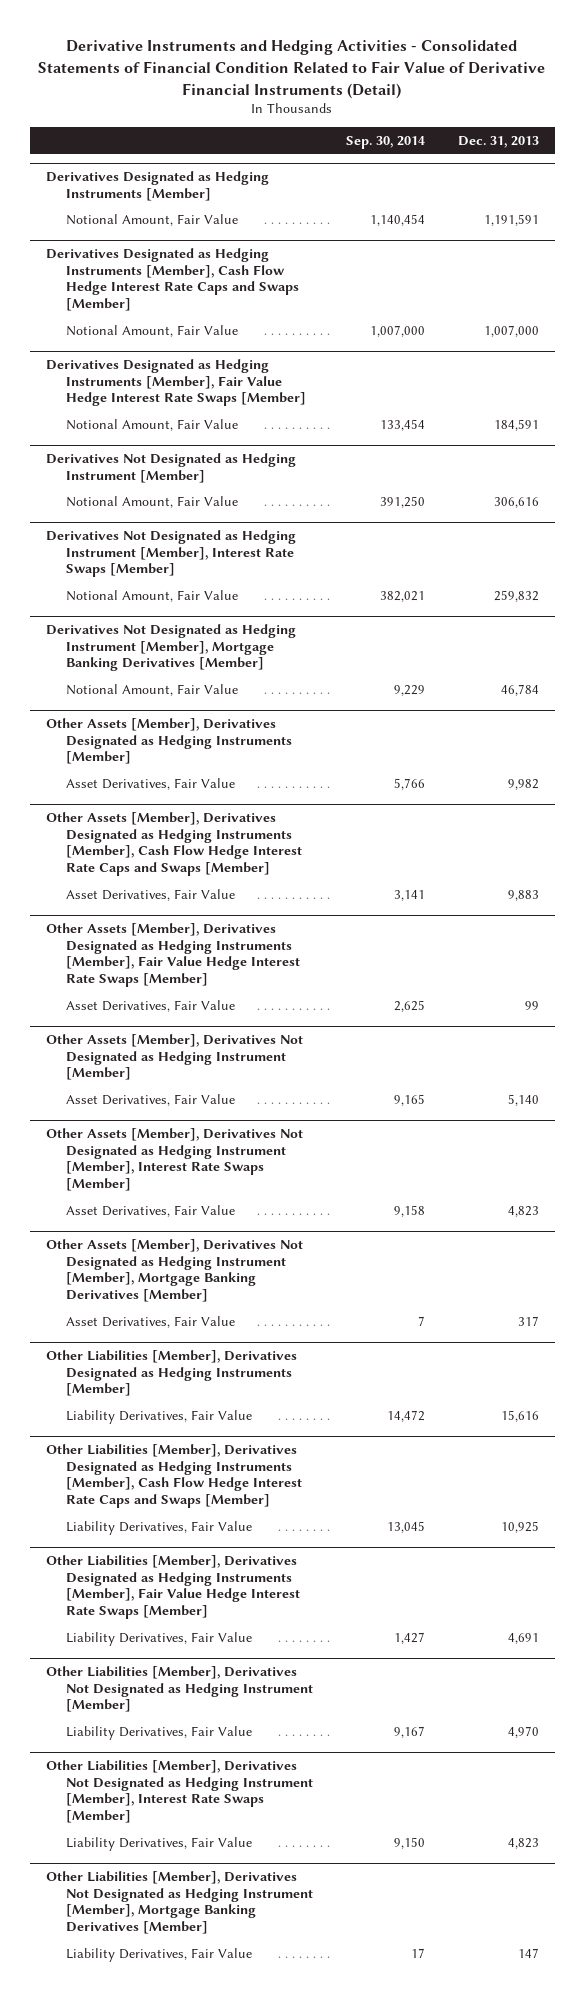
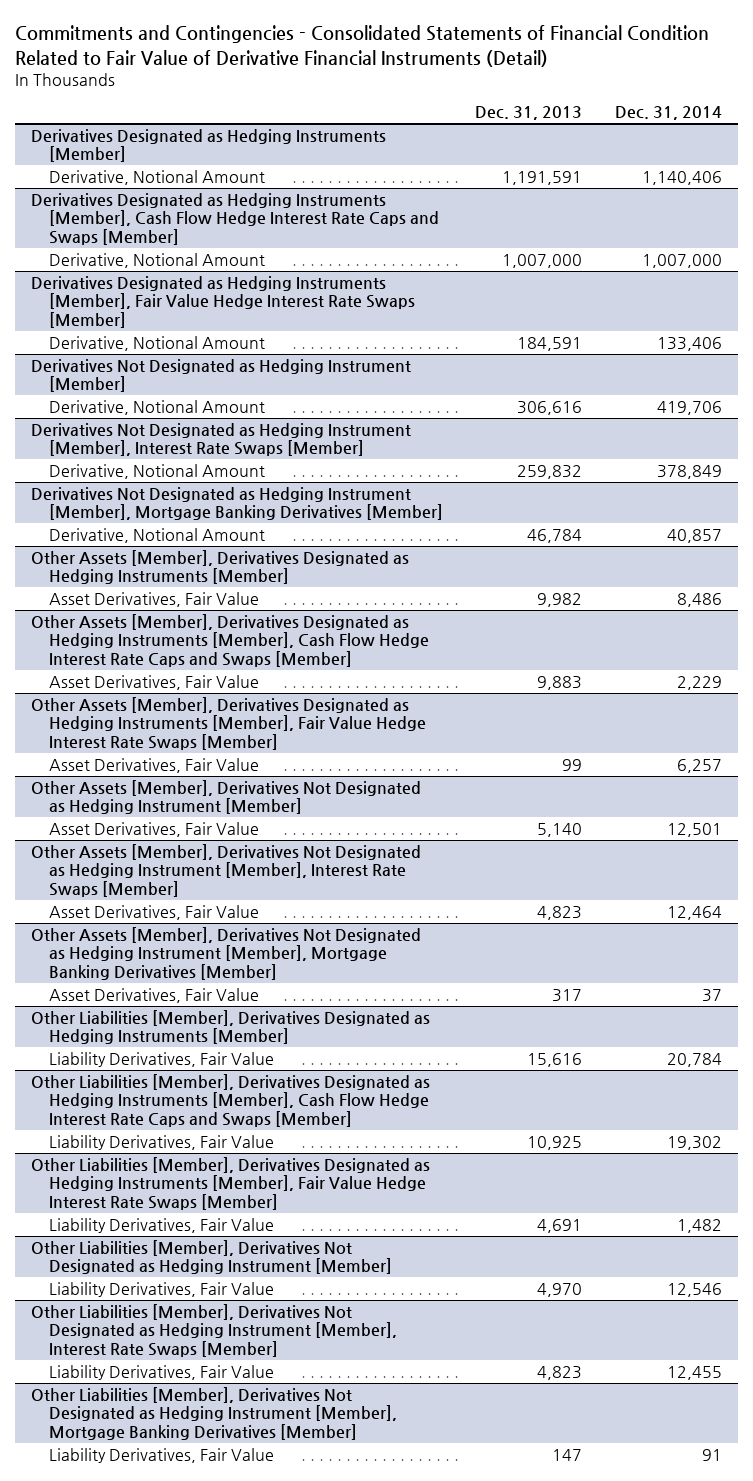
- Derivative Instruments and Hedging Activities - Consolidated Statements of Financial Condition Related to Fair Value of Derivative Financial Instruments (Detail)
+ Commitments and Contingencies - Consolidated Statements of Financial Condition Related to Fair Value of Derivative Financial Instruments (Detail)
- | Sep. 30, 2014 | Dec. 31, 2013
+ | Dec. 31, 2013 | Dec. 31, 2014
@ Derivatives Designated as Hedging Instruments [Member]
- Notional Amount, Fair Value | 1,140,454 | 1,191,591
+ Derivative, Notional Amount | 1,191,591 | 1,140,406
@ Derivatives Designated as Hedging Instruments [Member], Cash Flow Hedge Interest Rate Caps and Swaps [Member]
- Notional Amount, Fair Value | 1,007,000 | 1,007,000
+ Derivative, Notional Amount | 1,007,000 | 1,007,000
@ Derivatives Designated as Hedging Instruments [Member], Fair Value Hedge Interest Rate Swaps [Member]
- Notional Amount, Fair Value | 133,454 | 184,591
+ Derivative, Notional Amount | 184,591 | 133,406
@ Derivatives Not Designated as Hedging Instrument [Member]
- Notional Amount, Fair Value | 391,250 | 306,616
+ Derivative, Notional Amount | 306,616 | 419,706
@ Derivatives Not Designated as Hedging Instrument [Member], Interest Rate Swaps [Member]
- Notional Amount, Fair Value | 382,021 | 259,832
+ Derivative, Notional Amount | 259,832 | 378,849
@ Derivatives Not Designated as Hedging Instrument [Member], Mortgage Banking Derivatives [Member]
- Notional Amount, Fair Value | 9,229 | 46,784
+ Derivative, Notional Amount | 46,784 | 40,857

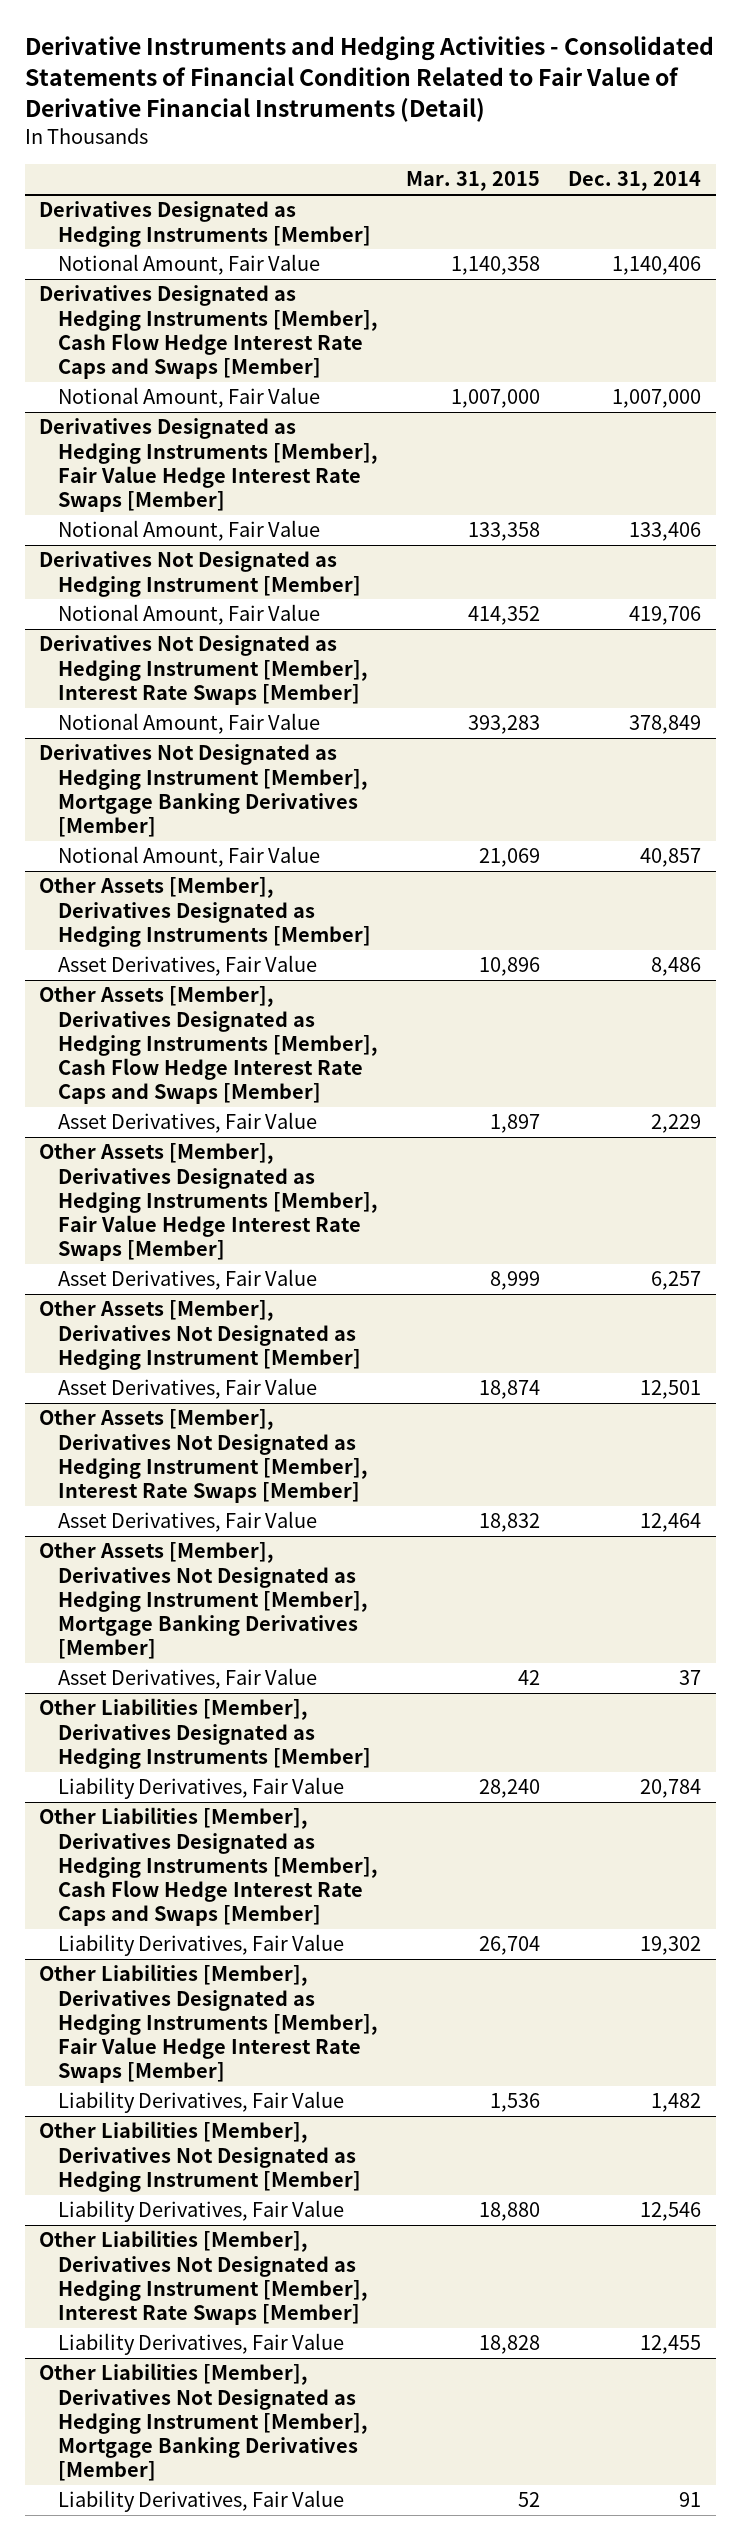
- Commitments and Contingencies - Consolidated Statements of Financial Condition Related to Fair Value of Derivative Financial Instruments (Detail)
+ Derivative Instruments and Hedging Activities - Consolidated Statements of Financial Condition Related to Fair Value of Derivative Financial Instruments (Detail)
- | Dec. 31, 2013 | Dec. 31, 2014
+ | Mar. 31, 2015 | Dec. 31, 2014
@ Derivatives Designated as Hedging Instruments [Member]
- Derivative, Notional Amount | 1,191,591 | 1,140,406
+ Notional Amount, Fair Value | 1,140,358 | 1,140,406
@ Derivatives Designated as Hedging Instruments [Member], Cash Flow Hedge Interest Rate Caps and Swaps [Member]
- Derivative, Notional Amount | 1,007,000 | 1,007,000
+ Notional Amount, Fair Value | 1,007,000 | 1,007,000
@ Derivatives Designated as Hedging Instruments [Member], Fair Value Hedge Interest Rate Swaps [Member]
- Derivative, Notional Amount | 184,591 | 133,406
+ Notional Amount, Fair Value | 133,358 | 133,406
@ Derivatives Not Designated as Hedging Instrument [Member]
- Derivative, Notional Amount | 306,616 | 419,706
+ Notional Amount, Fair Value | 414,352 | 419,706
@ Derivatives Not Designated as Hedging Instrument [Member], Interest Rate Swaps [Member]
- Derivative, Notional Amount | 259,832 | 378,849
+ Notional Amount, Fair Value | 393,283 | 378,849
@ Derivatives Not Designated as Hedging Instrument [Member], Mortgage Banking Derivatives [Member]
- Derivative, Notional Amount | 46,784 | 40,857
+ Notional Amount, Fair Value | 21,069 | 40,857

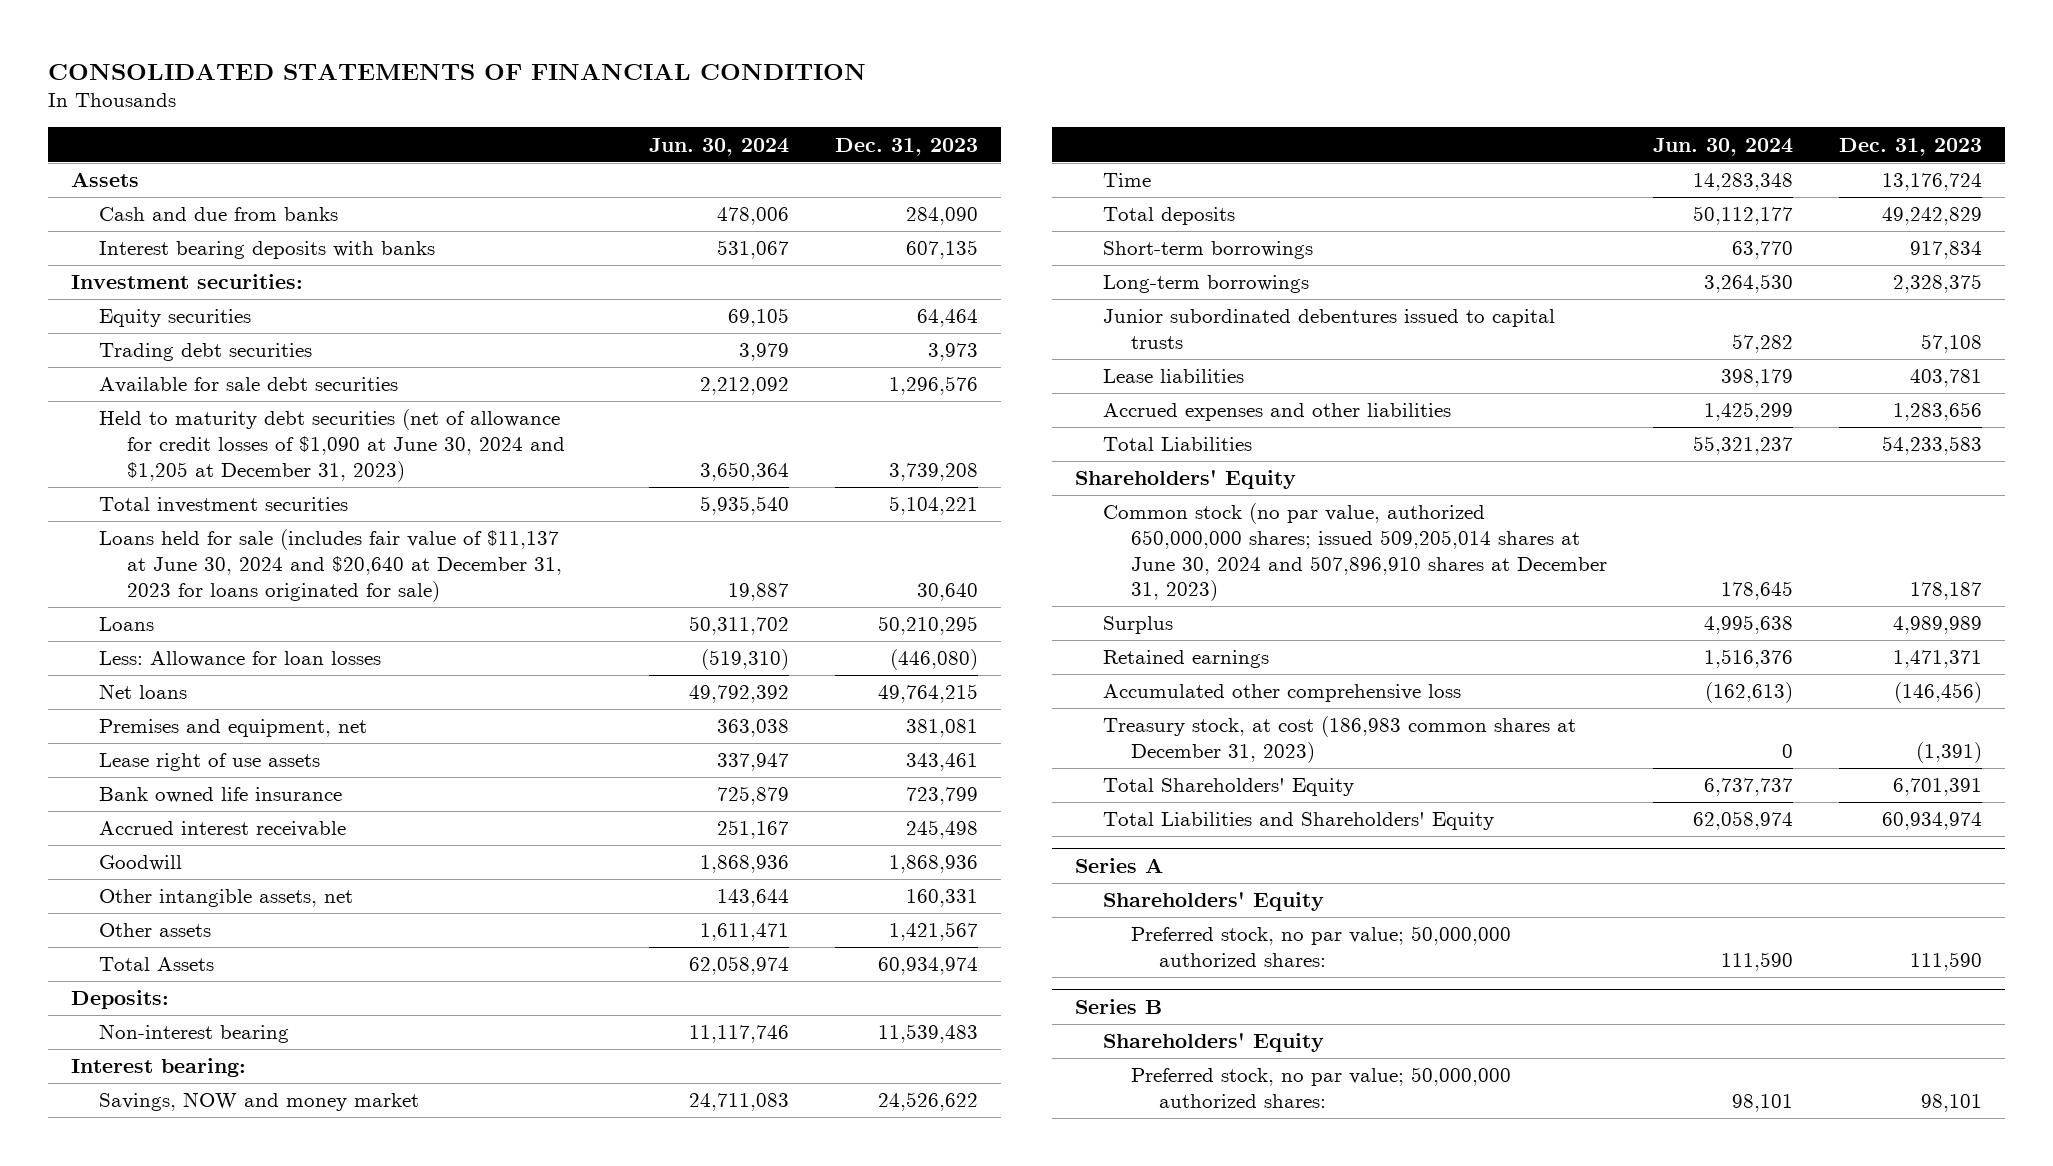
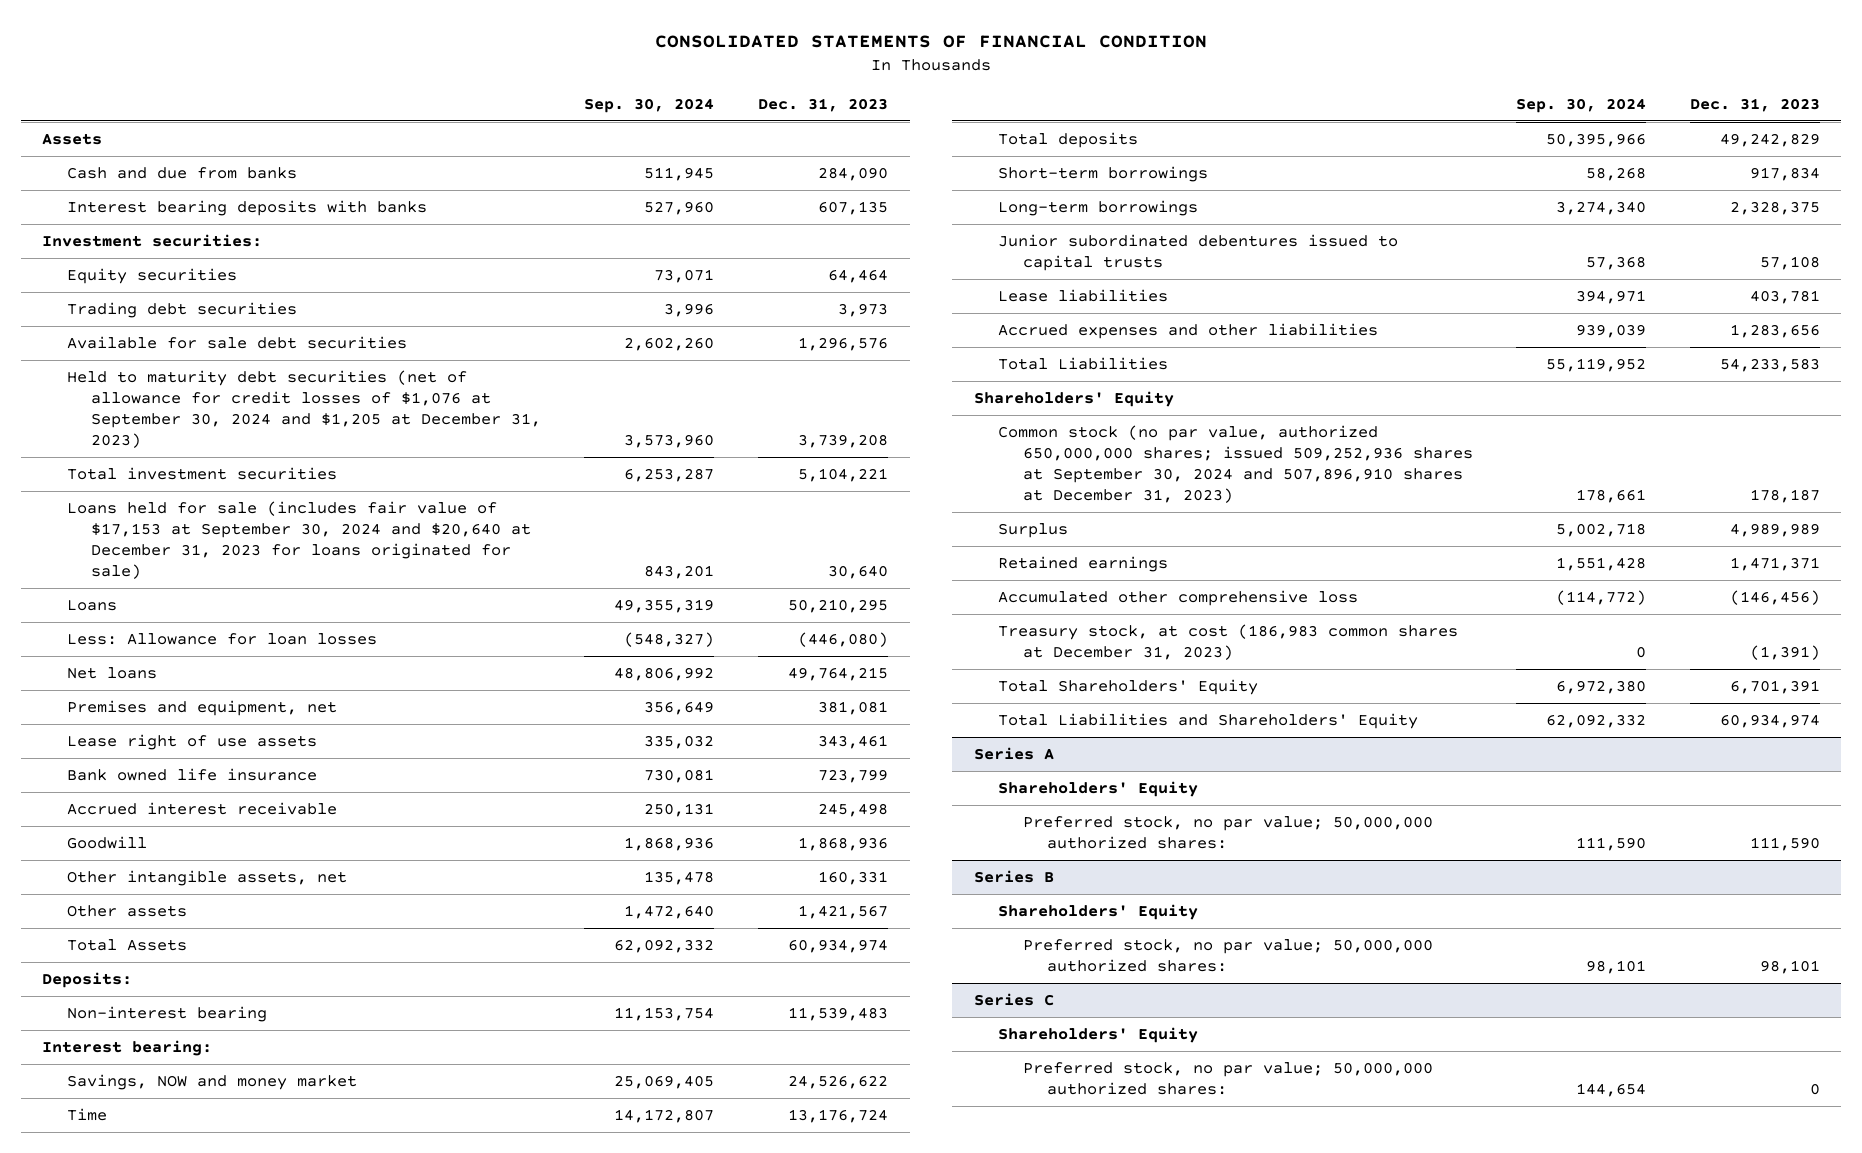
- | Jun. 30, 2024 | Dec. 31, 2023
+ | Sep. 30, 2024 | Dec. 31, 2023
- Held to maturity debt securities (net of allowance for credit losses of $1,090 at June 30, 2024 and $1,205 at December 31, 2023) | 3,650,364 | 3,739,208
+ Held to maturity debt securities (net of allowance for credit losses of $1,076 at September 30, 2024 and $1,205 at December 31, 2023) | 3,573,960 | 3,739,208
- Loans held for sale (includes fair value of $11,137 at June 30, 2024 and $20,640 at December 31, 2023 for loans originated for sale) | 19,887 | 30,640
+ Loans held for sale (includes fair value of $17,153 at September 30, 2024 and $20,640 at December 31, 2023 for loans originated for sale) | 843,201 | 30,640
- Common stock (no par value, authorized 650,000,000 shares; issued 509,205,014 shares at June 30, 2024 and 507,896,910 shares at December 31, 2023) | 178,645 | 178,187
+ Common stock (no par value, authorized 650,000,000 shares; issued 509,252,936 shares at September 30, 2024 and 507,896,910 shares at December 31, 2023) | 178,661 | 178,187
+ Series C
+ Shareholders' Equity
+ Preferred stock, no par value; 50,000,000 authorized shares: | 144,654 | 0

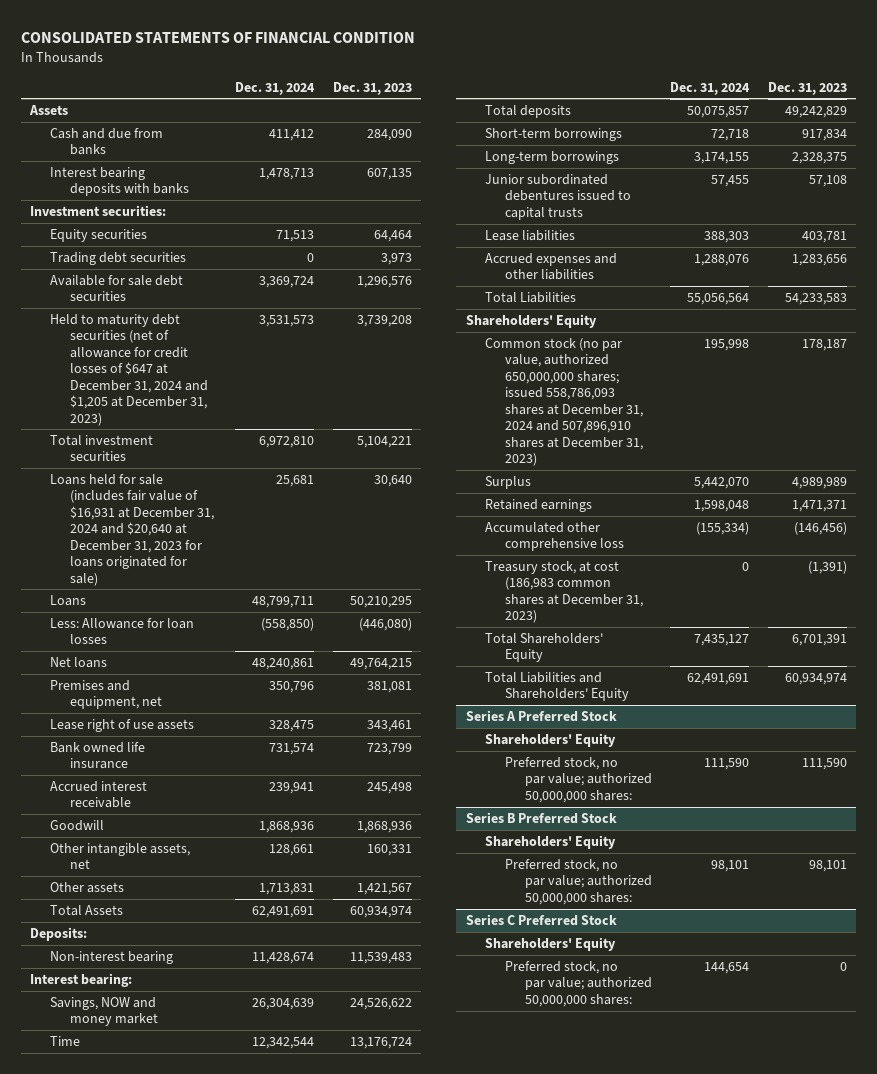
- | Sep. 30, 2024 | Dec. 31, 2023
+ | Dec. 31, 2024 | Dec. 31, 2023
- Held to maturity debt securities (net of allowance for credit losses of $1,076 at September 30, 2024 and $1,205 at December 31, 2023) | 3,573,960 | 3,739,208
+ Held to maturity debt securities (net of allowance for credit losses of $647 at December 31, 2024 and $1,205 at December 31, 2023) | 3,531,573 | 3,739,208
- Loans held for sale (includes fair value of $17,153 at September 30, 2024 and $20,640 at December 31, 2023 for loans originated for sale) | 843,201 | 30,640
+ Loans held for sale (includes fair value of $16,931 at December 31, 2024 and $20,640 at December 31, 2023 for loans originated for sale) | 25,681 | 30,640
- Common stock (no par value, authorized 650,000,000 shares; issued 509,252,936 shares at September 30, 2024 and 507,896,910 shares at December 31, 2023) | 178,661 | 178,187
+ Common stock (no par value, authorized 650,000,000 shares; issued 558,786,093 shares at December 31, 2024 and 507,896,910 shares at December 31, 2023) | 195,998 | 178,187
- Series A
+ Series A Preferred Stock
- Preferred stock, no par value; 50,000,000 authorized shares: | 111,590 | 111,590
- Series B
+ Preferred stock, no par value; authorized 50,000,000 shares: | 111,590 | 111,590
+ Series B Preferred Stock
- Preferred stock, no par value; 50,000,000 authorized shares: | 98,101 | 98,101
- Series C
+ Preferred stock, no par value; authorized 50,000,000 shares: | 98,101 | 98,101
+ Series C Preferred Stock
- Preferred stock, no par value; 50,000,000 authorized shares: | 144,654 | 0
+ Preferred stock, no par value; authorized 50,000,000 shares: | 144,654 | 0

